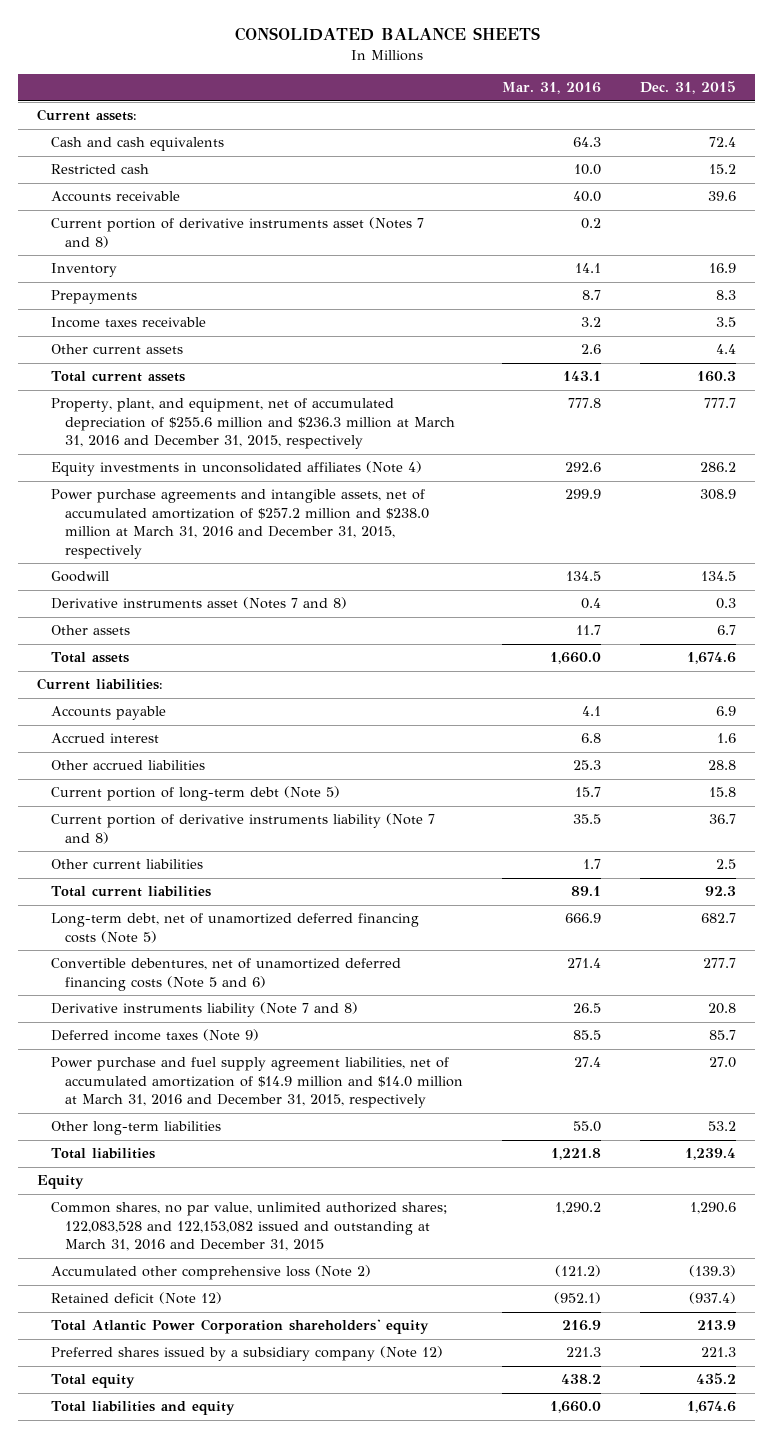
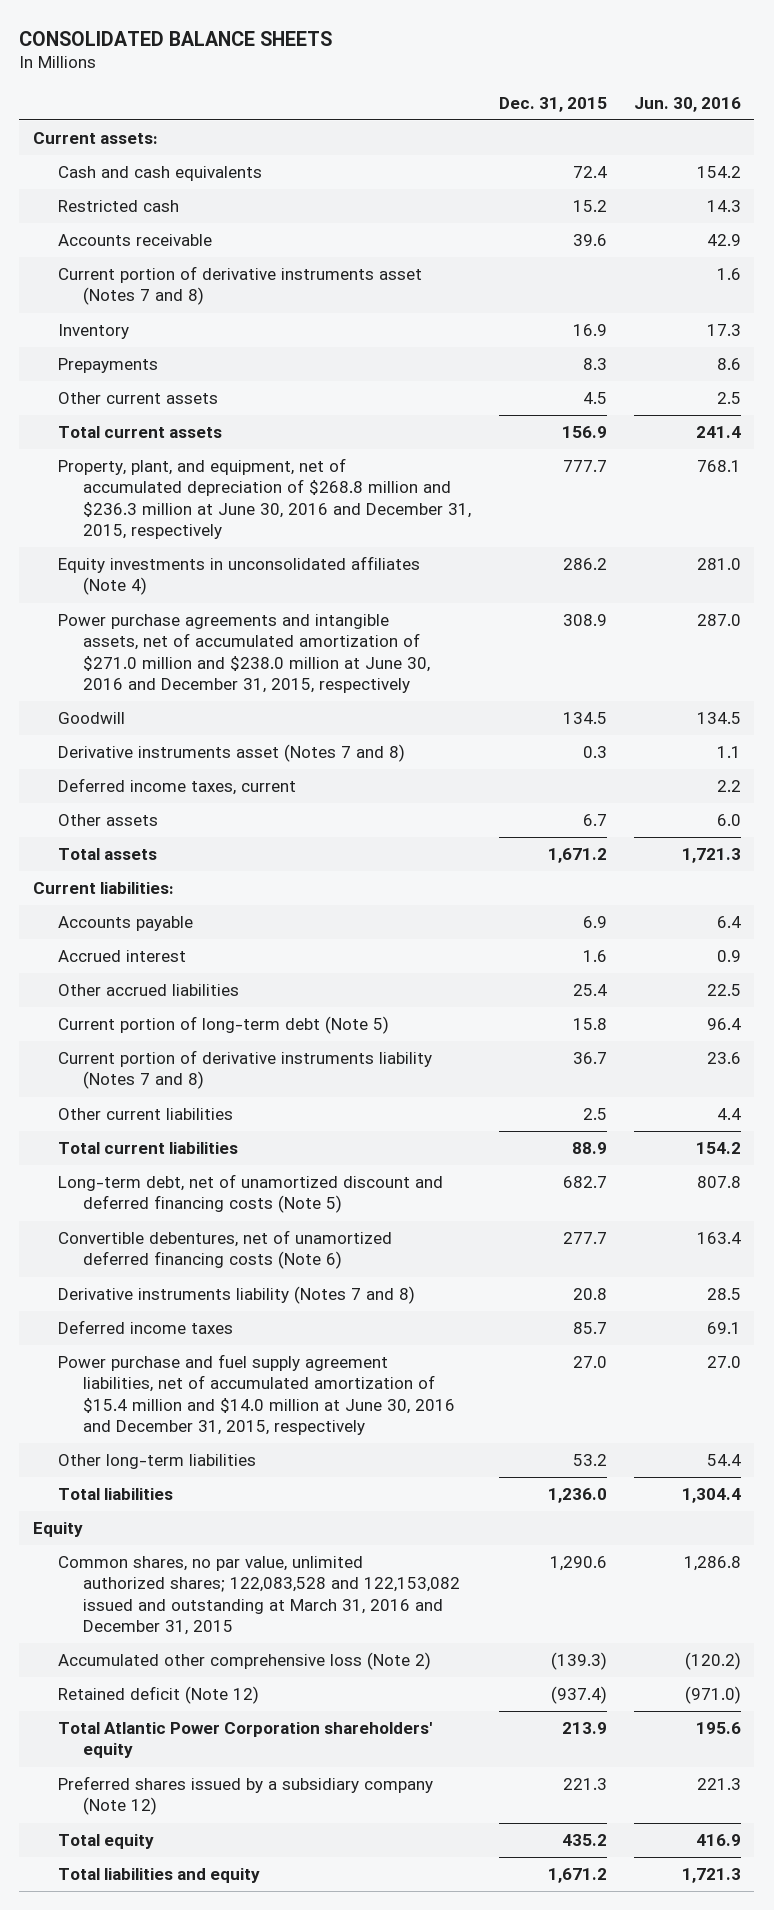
- | Mar. 31, 2016 | Dec. 31, 2015
+ | Dec. 31, 2015 | Jun. 30, 2016
- Income taxes receivable | 3.2 | 3.5
- Other current assets | 2.6 | 4.4
- Total current assets | 143.1 | 160.3
- Property, plant, and equipment, net of accumulated depreciation of $255.6 million and $236.3 million at March 31, 2016 and December 31, 2015, respectively | 777.8 | 777.7
+ Other current assets | 4.5 | 2.5
+ Total current assets | 156.9 | 241.4
+ Property, plant, and equipment, net of accumulated depreciation of $268.8 million and $236.3 million at June 30, 2016 and December 31, 2015, respectively | 777.7 | 768.1
- Power purchase agreements and intangible assets, net of accumulated amortization of $257.2 million and $238.0 million at March 31, 2016 and December 31, 2015, respectively | 299.9 | 308.9
+ Power purchase agreements and intangible assets, net of accumulated amortization of $271.0 million and $238.0 million at June 30, 2016 and December 31, 2015, respectively | 308.9 | 287.0
+ Deferred income taxes, current | | 2.2
- Total assets | 1,660.0 | 1,674.6
+ Total assets | 1,671.2 | 1,721.3
- Other accrued liabilities | 25.3 | 28.8
+ Other accrued liabilities | 25.4 | 22.5
- Current portion of derivative instruments liability (Note 7 and 8) | 35.5 | 36.7
+ Current portion of derivative instruments liability (Notes 7 and 8) | 36.7 | 23.6
- Total current liabilities | 89.1 | 92.3
- Long-term debt, net of unamortized deferred financing costs (Note 5) | 666.9 | 682.7
- Convertible debentures, net of unamortized deferred financing costs (Note 5 and 6) | 271.4 | 277.7
- Derivative instruments liability (Note 7 and 8) | 26.5 | 20.8
- Deferred income taxes (Note 9) | 85.5 | 85.7
- Power purchase and fuel supply agreement liabilities, net of accumulated amortization of $14.9 million and $14.0 million at March 31, 2016 and December 31, 2015, respectively | 27.4 | 27.0
+ Total current liabilities | 88.9 | 154.2
+ Long-term debt, net of unamortized discount and deferred financing costs (Note 5) | 682.7 | 807.8
+ Convertible debentures, net of unamortized deferred financing costs (Note 6) | 277.7 | 163.4
+ Derivative instruments liability (Notes 7 and 8) | 20.8 | 28.5
+ Deferred income taxes | 85.7 | 69.1
+ Power purchase and fuel supply agreement liabilities, net of accumulated amortization of $15.4 million and $14.0 million at June 30, 2016 and December 31, 2015, respectively | 27.0 | 27.0
- Total liabilities | 1,221.8 | 1,239.4
+ Total liabilities | 1,236.0 | 1,304.4
- Total liabilities and equity | 1,660.0 | 1,674.6
+ Total liabilities and equity | 1,671.2 | 1,721.3

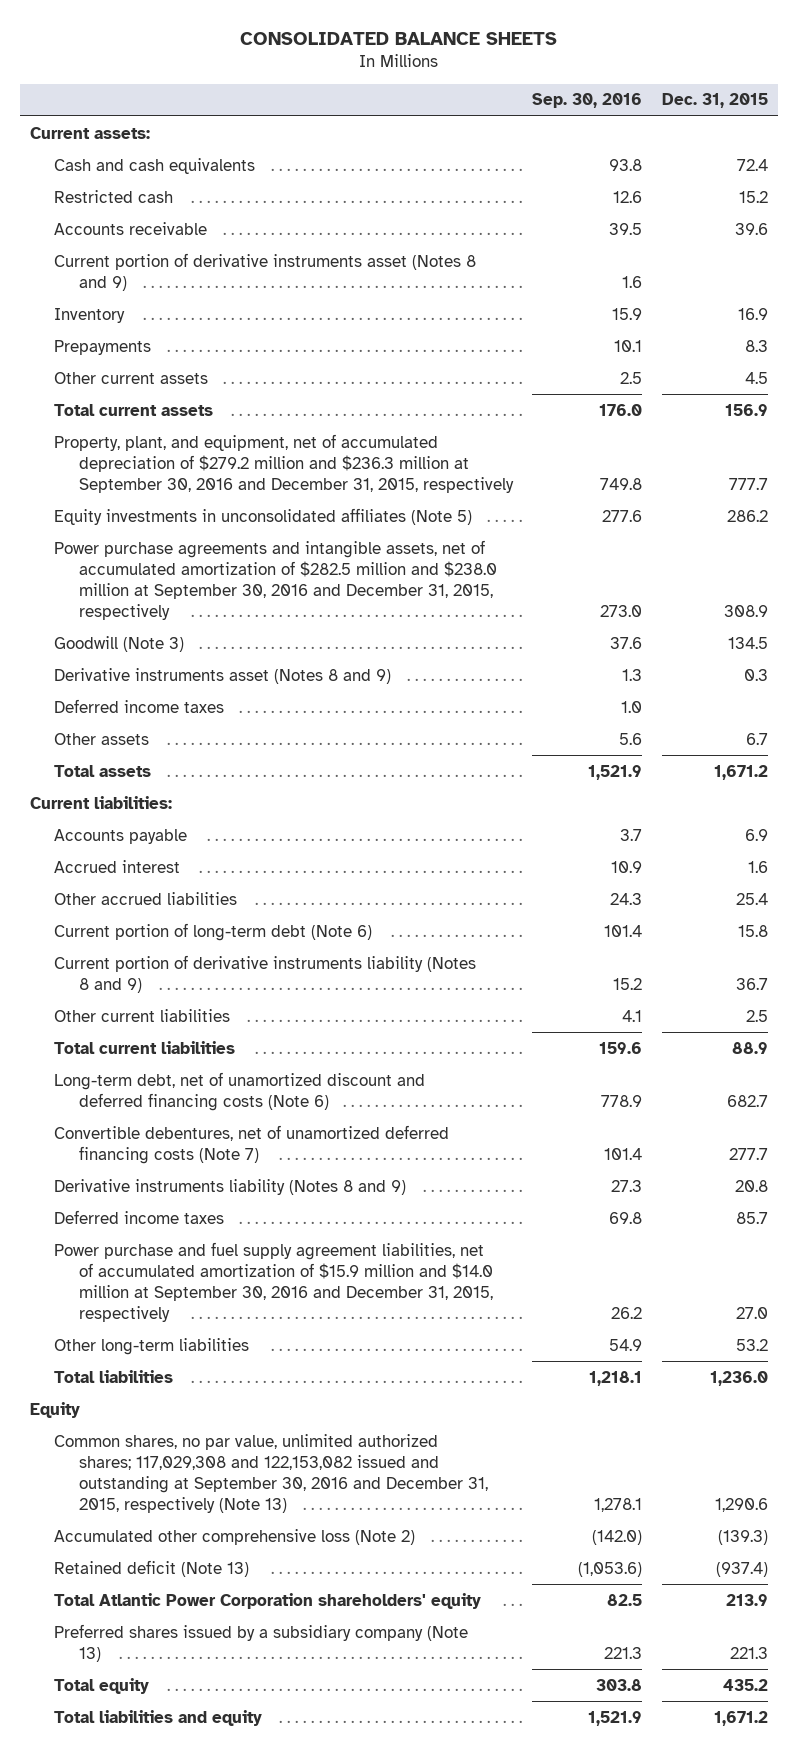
- | Dec. 31, 2015 | Jun. 30, 2016
+ | Sep. 30, 2016 | Dec. 31, 2015
- Current portion of derivative instruments asset (Notes 7 and 8) | | 1.6
+ Current portion of derivative instruments asset (Notes 8 and 9) | 1.6 |
- Property, plant, and equipment, net of accumulated depreciation of $268.8 million and $236.3 million at June 30, 2016 and December 31, 2015, respectively | 777.7 | 768.1
- Equity investments in unconsolidated affiliates (Note 4) | 286.2 | 281.0
- Power purchase agreements and intangible assets, net of accumulated amortization of $271.0 million and $238.0 million at June 30, 2016 and December 31, 2015, respectively | 308.9 | 287.0
- Goodwill | 134.5 | 134.5
- Derivative instruments asset (Notes 7 and 8) | 0.3 | 1.1
- Deferred income taxes, current | | 2.2
+ Property, plant, and equipment, net of accumulated depreciation of $279.2 million and $236.3 million at September 30, 2016 and December 31, 2015, respectively | 749.8 | 777.7
+ Equity investments in unconsolidated affiliates (Note 5) | 277.6 | 286.2
+ Power purchase agreements and intangible assets, net of accumulated amortization of $282.5 million and $238.0 million at September 30, 2016 and December 31, 2015, respectively | 273.0 | 308.9
+ Goodwill (Note 3) | 37.6 | 134.5
+ Derivative instruments asset (Notes 8 and 9) | 1.3 | 0.3
+ Deferred income taxes | 1.0 |
- Current portion of long-term debt (Note 5) | 15.8 | 96.4
- Current portion of derivative instruments liability (Notes 7 and 8) | 36.7 | 23.6
+ Current portion of long-term debt (Note 6) | 101.4 | 15.8
+ Current portion of derivative instruments liability (Notes 8 and 9) | 15.2 | 36.7
- Long-term debt, net of unamortized discount and deferred financing costs (Note 5) | 682.7 | 807.8
- Convertible debentures, net of unamortized deferred financing costs (Note 6) | 277.7 | 163.4
- Derivative instruments liability (Notes 7 and 8) | 20.8 | 28.5
+ Long-term debt, net of unamortized discount and deferred financing costs (Note 6) | 778.9 | 682.7
+ Convertible debentures, net of unamortized deferred financing costs (Note 7) | 101.4 | 277.7
+ Derivative instruments liability (Notes 8 and 9) | 27.3 | 20.8
- Power purchase and fuel supply agreement liabilities, net of accumulated amortization of $15.4 million and $14.0 million at June 30, 2016 and December 31, 2015, respectively | 27.0 | 27.0
+ Power purchase and fuel supply agreement liabilities, net of accumulated amortization of $15.9 million and $14.0 million at September 30, 2016 and December 31, 2015, respectively | 26.2 | 27.0
- Common shares, no par value, unlimited authorized shares; 122,083,528 and 122,153,082 issued and outstanding at March 31, 2016 and December 31, 2015 | 1,290.6 | 1,286.8
+ Common shares, no par value, unlimited authorized shares; 117,029,308 and 122,153,082 issued and outstanding at September 30, 2016 and December 31, 2015, respectively (Note 13) | 1,278.1 | 1,290.6
- Retained deficit (Note 12) | (937.4) | (971.0)
+ Retained deficit (Note 13) | (1,053.6) | (937.4)
- Preferred shares issued by a subsidiary company (Note 12) | 221.3 | 221.3
+ Preferred shares issued by a subsidiary company (Note 13) | 221.3 | 221.3

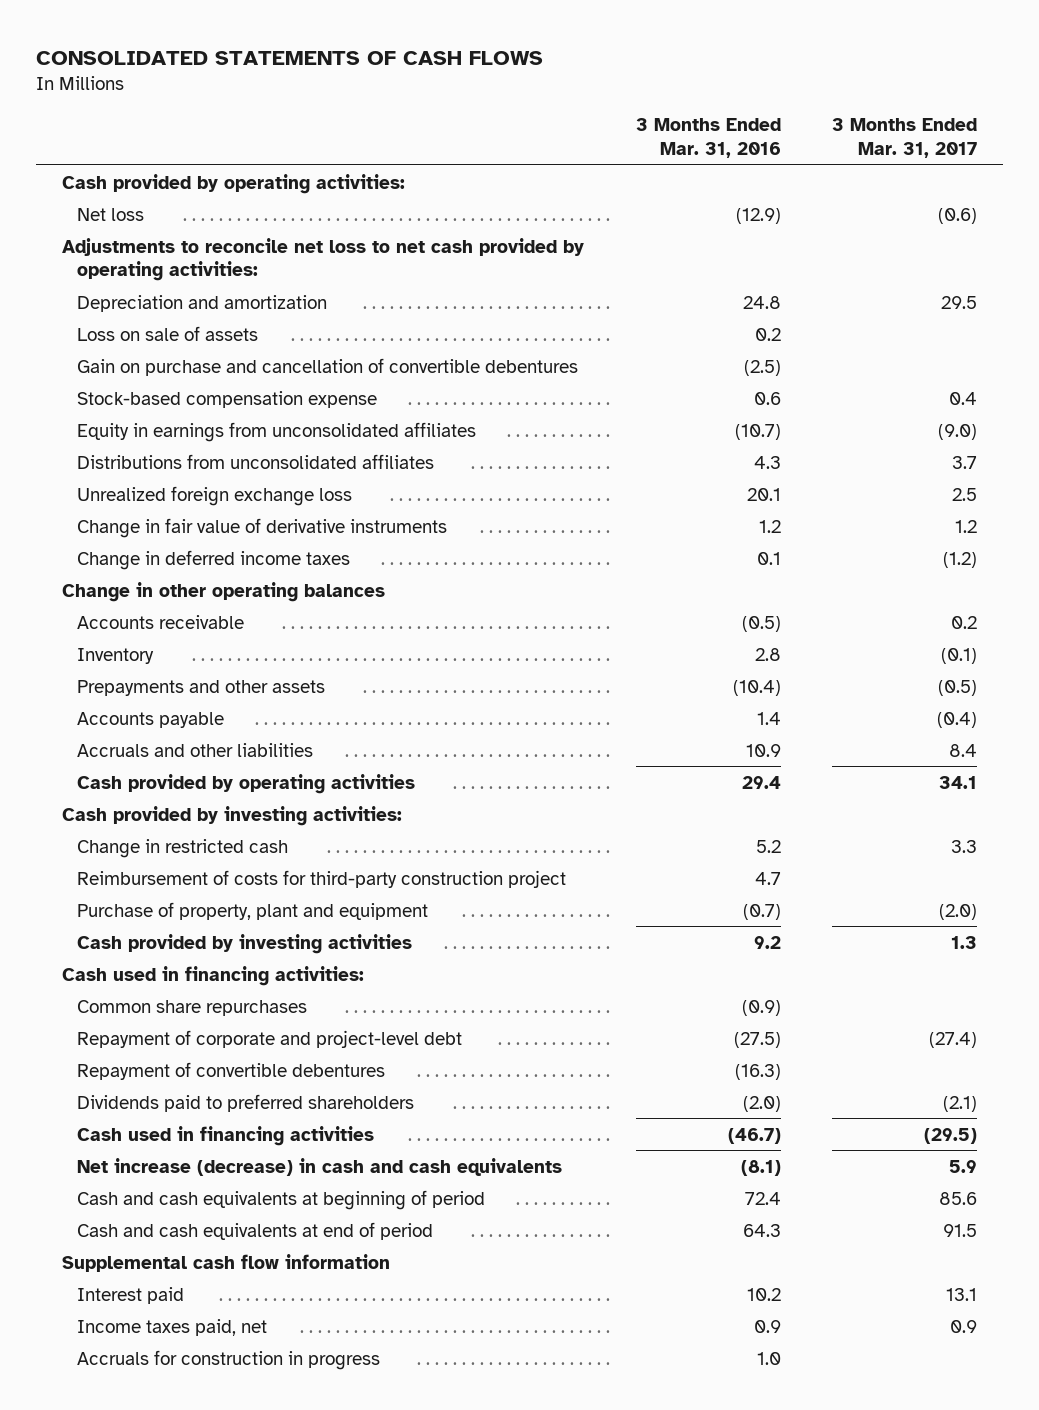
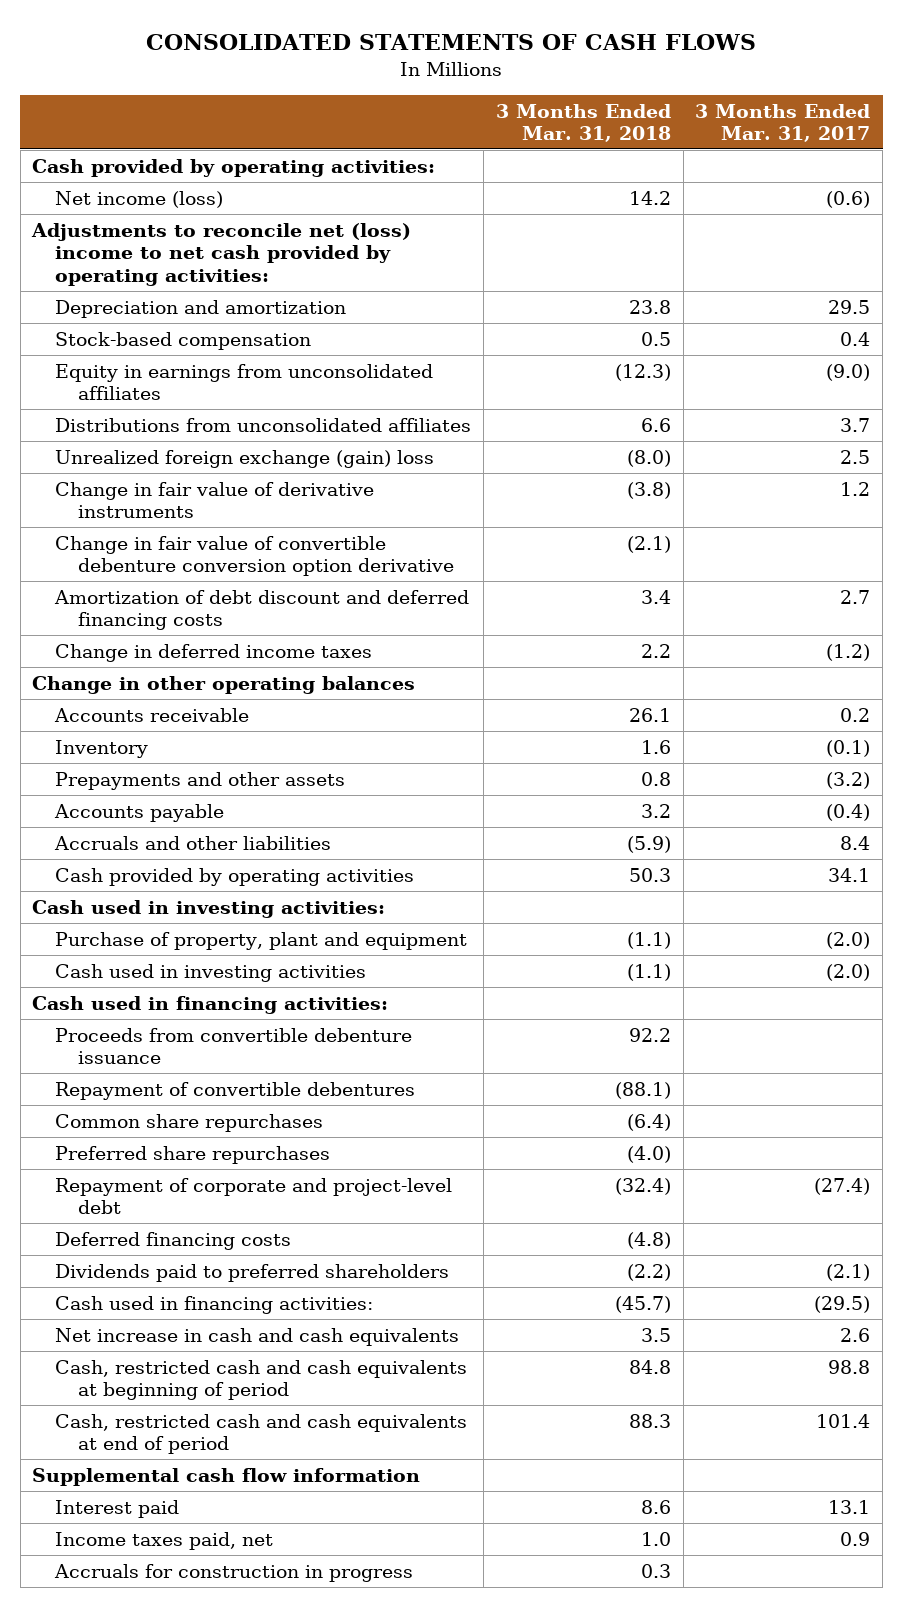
- | 3 Months Ended Mar. 31, 2016 | 3 Months Ended Mar. 31, 2017
+ | 3 Months Ended Mar. 31, 2018 | 3 Months Ended Mar. 31, 2017
- Net loss | (12.9) | (0.6)
- Adjustments to reconcile net loss to net cash provided by operating activities:
+ Net income (loss) | 14.2 | (0.6)
+ Adjustments to reconcile net (loss) income to net cash provided by operating activities:
- Loss on sale of assets | 0.2 |
- Gain on purchase and cancellation of convertible debentures | (2.5) |
- Stock-based compensation expense | 0.6 | 0.4
+ Stock-based compensation | 0.5 | 0.4
- Unrealized foreign exchange loss | 20.1 | 2.5
+ Unrealized foreign exchange (gain) loss | (8.0) | 2.5
+ Change in fair value of convertible debenture conversion option derivative | (2.1) |
+ Amortization of debt discount and deferred financing costs | 3.4 | 2.7
- Prepayments and other assets | (10.4) | (0.5)
+ Prepayments and other assets | 0.8 | (3.2)
- Cash provided by investing activities:
- Change in restricted cash | 5.2 | 3.3
- Reimbursement of costs for third-party construction project | 4.7 |
+ Cash used in investing activities:
- Cash provided by investing activities | 9.2 | 1.3
+ Cash used in investing activities | (1.1) | (2.0)
+ Proceeds from convertible debenture issuance | 92.2 |
moved up: Repayment of convertible debentures | (88.1) |
+ Preferred share repurchases | (4.0) |
+ Deferred financing costs | (4.8) |
- Cash used in financing activities | (46.7) | (29.5)
- Net increase (decrease) in cash and cash equivalents | (8.1) | 5.9
- Cash and cash equivalents at beginning of period | 72.4 | 85.6
- Cash and cash equivalents at end of period | 64.3 | 91.5
+ Cash used in financing activities: | (45.7) | (29.5)
+ Net increase in cash and cash equivalents | 3.5 | 2.6
+ Cash, restricted cash and cash equivalents at beginning of period | 84.8 | 98.8
+ Cash, restricted cash and cash equivalents at end of period | 88.3 | 101.4

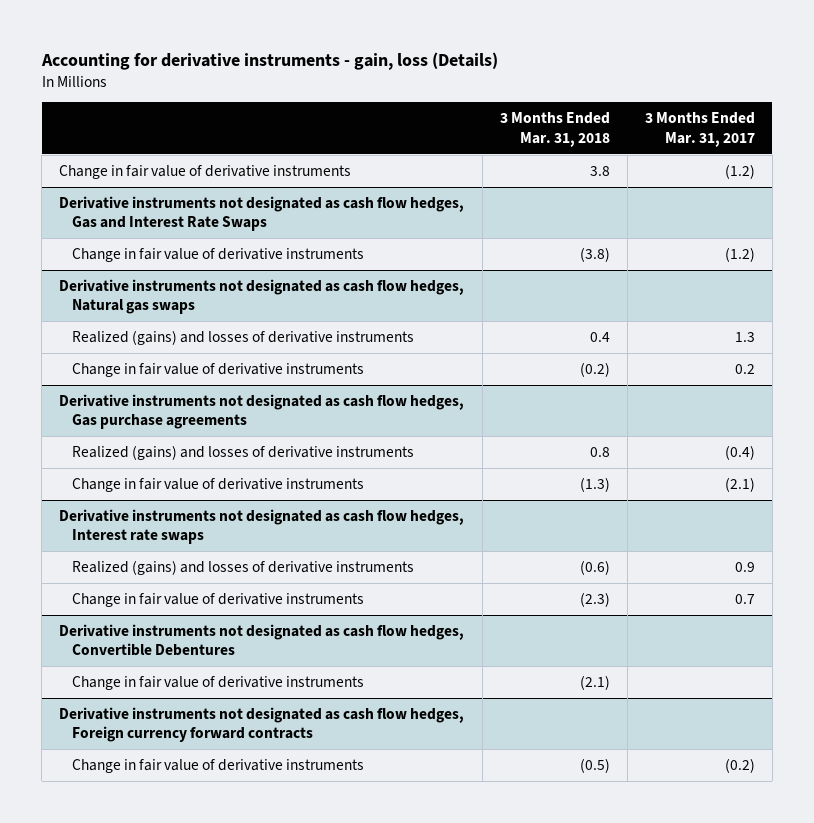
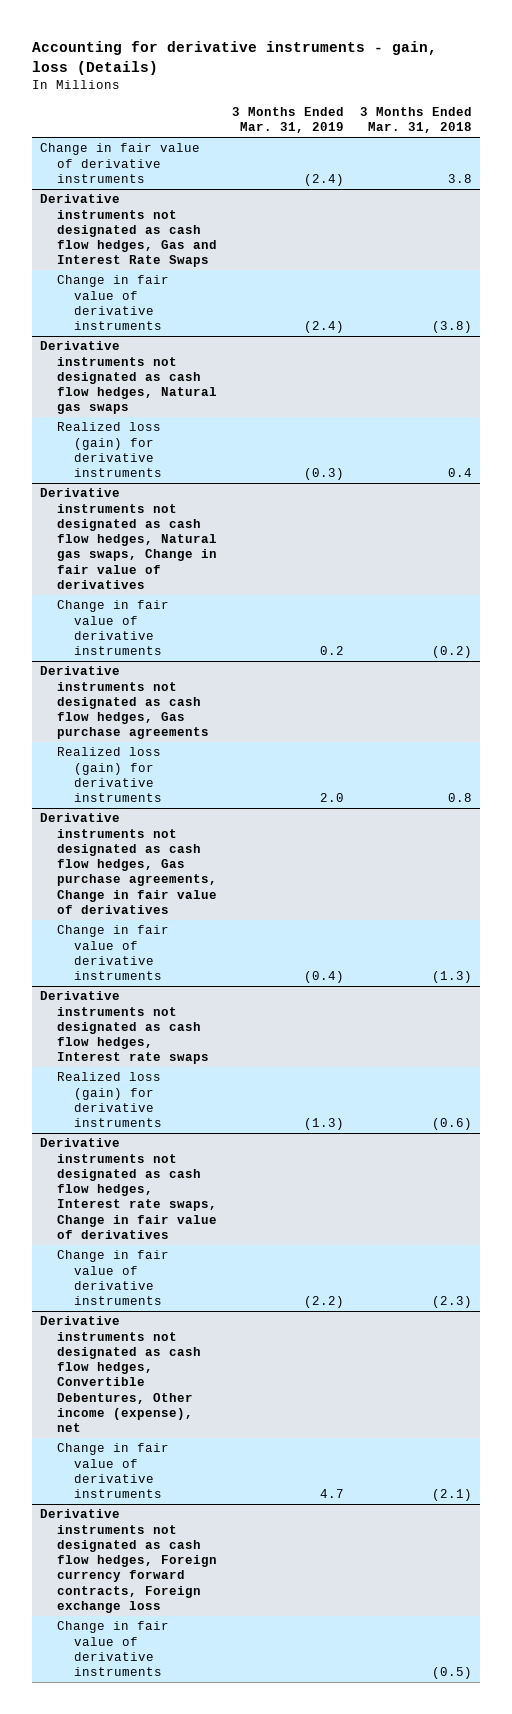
- | 3 Months Ended Mar. 31, 2018 | 3 Months Ended Mar. 31, 2017
+ | 3 Months Ended Mar. 31, 2019 | 3 Months Ended Mar. 31, 2018
@ Derivative instruments not designated as cash flow hedges, Natural gas swaps
- Realized (gains) and losses of derivative instruments | 0.4 | 1.3
+ Realized loss (gain) for derivative instruments | (0.3) | 0.4
+ Derivative instruments not designated as cash flow hedges, Natural gas swaps, Change in fair value of derivatives
@ Derivative instruments not designated as cash flow hedges, Gas purchase agreements
- Realized (gains) and losses of derivative instruments | 0.8 | (0.4)
+ Realized loss (gain) for derivative instruments | 2.0 | 0.8
+ Derivative instruments not designated as cash flow hedges, Gas purchase agreements, Change in fair value of derivatives
@ Derivative instruments not designated as cash flow hedges, Interest rate swaps
- Realized (gains) and losses of derivative instruments | (0.6) | 0.9
+ Realized loss (gain) for derivative instruments | (1.3) | (0.6)
+ Derivative instruments not designated as cash flow hedges, Interest rate swaps, Change in fair value of derivatives
- Derivative instruments not designated as cash flow hedges, Convertible Debentures
+ Derivative instruments not designated as cash flow hedges, Convertible Debentures, Other income (expense), net
- Derivative instruments not designated as cash flow hedges, Foreign currency forward contracts
+ Derivative instruments not designated as cash flow hedges, Foreign currency forward contracts, Foreign exchange loss

